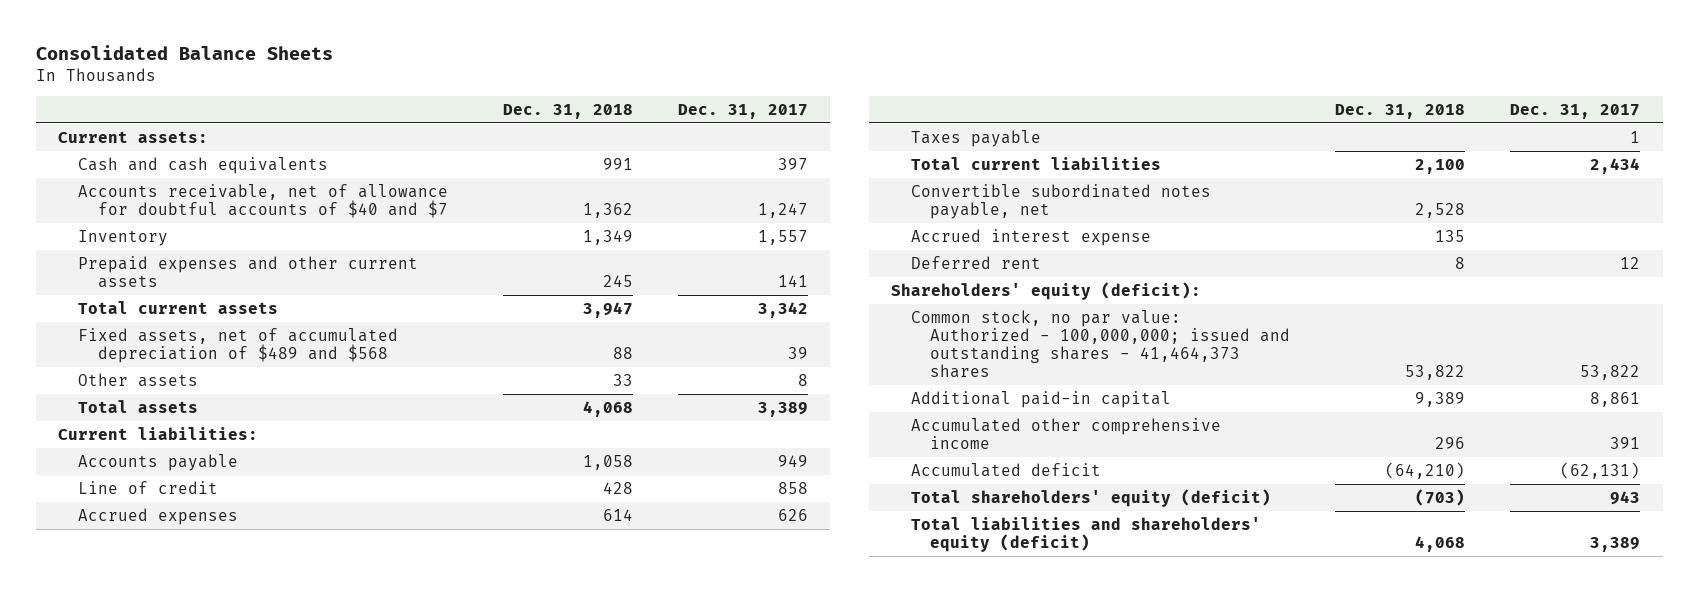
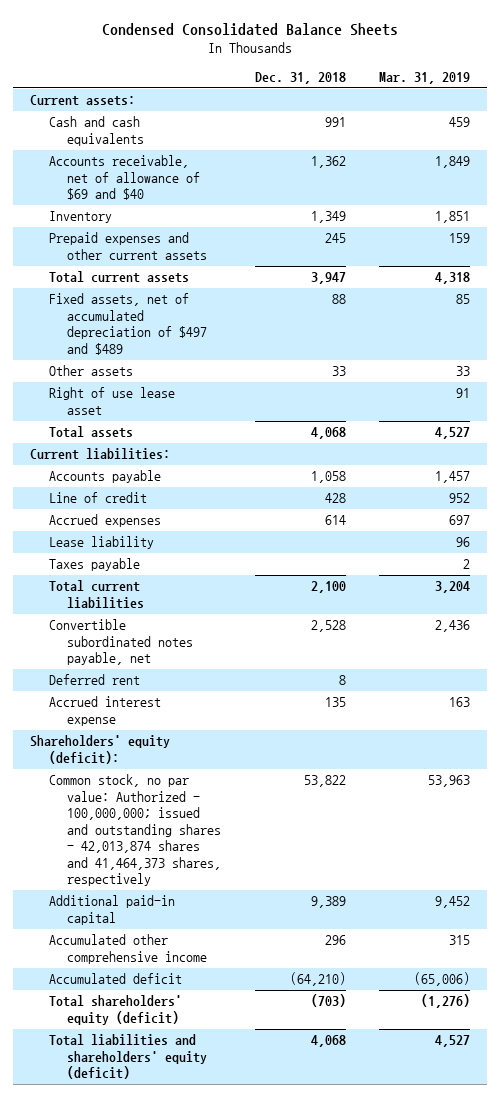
- Consolidated Balance Sheets
+ Condensed Consolidated Balance Sheets
- | Dec. 31, 2018 | Dec. 31, 2017
+ | Dec. 31, 2018 | Mar. 31, 2019
- Accounts receivable, net of allowance for doubtful accounts of $40 and $7 | 1,362 | 1,247
+ Accounts receivable, net of allowance of $69 and $40 | 1,362 | 1,849
- Fixed assets, net of accumulated depreciation of $489 and $568 | 88 | 39
+ Fixed assets, net of accumulated depreciation of $497 and $489 | 88 | 85
+ Right of use lease asset | | 91
+ Lease liability | | 96
moved down: Accrued interest expense | 135 | 163
- Common stock, no par value: Authorized - 100,000,000; issued and outstanding shares - 41,464,373 shares | 53,822 | 53,822
+ Common stock, no par value: Authorized - 100,000,000; issued and outstanding shares - 42,013,874 shares and 41,464,373 shares, respectively | 53,822 | 53,963

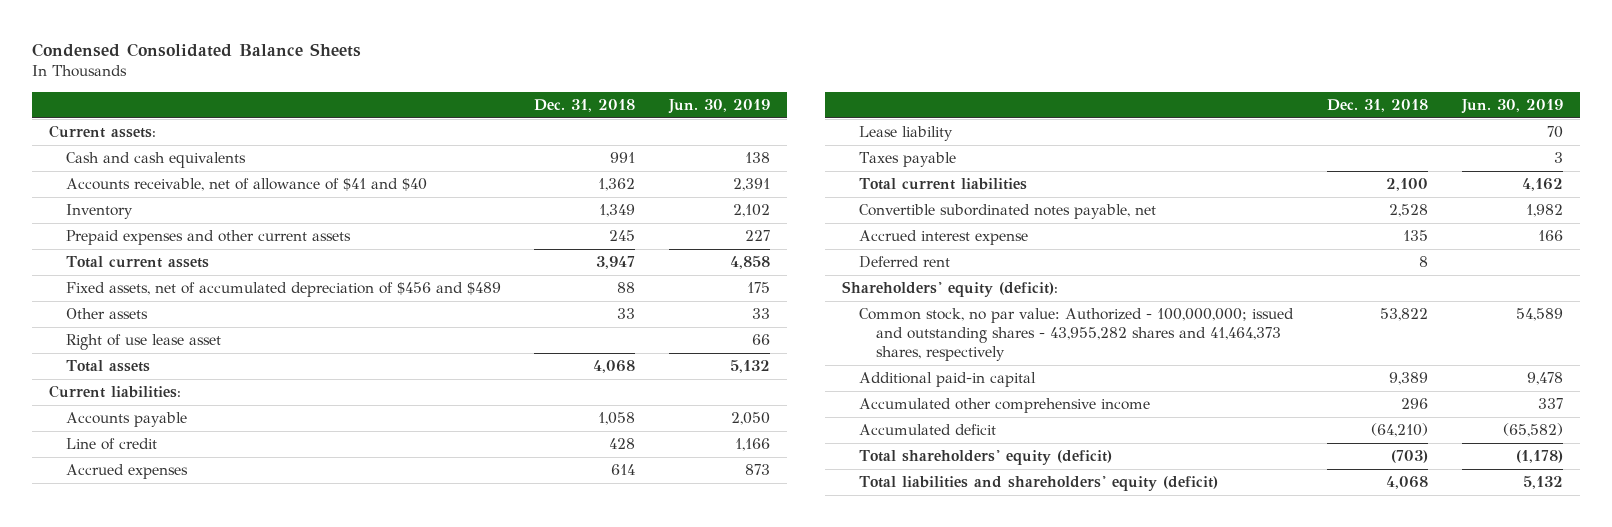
- | Dec. 31, 2018 | Mar. 31, 2019
+ | Dec. 31, 2018 | Jun. 30, 2019
- Accounts receivable, net of allowance of $69 and $40 | 1,362 | 1,849
+ Accounts receivable, net of allowance of $41 and $40 | 1,362 | 2,391
- Fixed assets, net of accumulated depreciation of $497 and $489 | 88 | 85
+ Fixed assets, net of accumulated depreciation of $456 and $489 | 88 | 175
moved down: Deferred rent | 8 |
- Common stock, no par value: Authorized - 100,000,000; issued and outstanding shares - 42,013,874 shares and 41,464,373 shares, respectively | 53,822 | 53,963
+ Common stock, no par value: Authorized - 100,000,000; issued and outstanding shares - 43,955,282 shares and 41,464,373 shares, respectively | 53,822 | 54,589

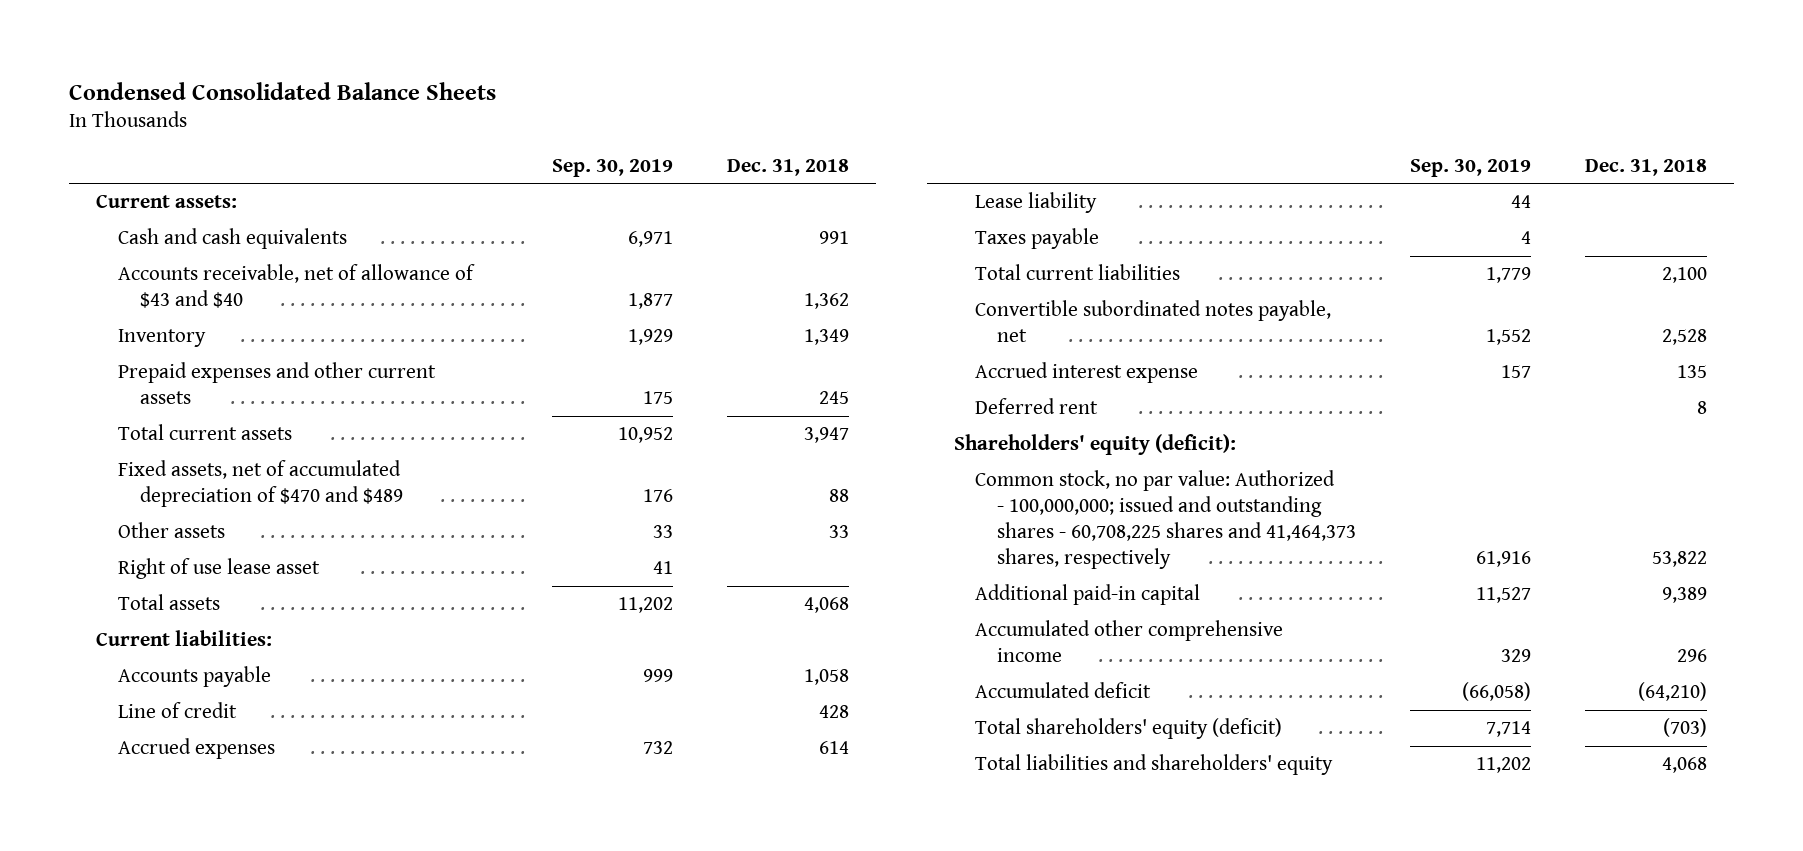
- | Dec. 31, 2018 | Jun. 30, 2019
+ | Sep. 30, 2019 | Dec. 31, 2018
- Accounts receivable, net of allowance of $41 and $40 | 1,362 | 2,391
+ Accounts receivable, net of allowance of $43 and $40 | 1,877 | 1,362
- Fixed assets, net of accumulated depreciation of $456 and $489 | 88 | 175
+ Fixed assets, net of accumulated depreciation of $470 and $489 | 176 | 88
- Common stock, no par value: Authorized - 100,000,000; issued and outstanding shares - 43,955,282 shares and 41,464,373 shares, respectively | 53,822 | 54,589
+ Common stock, no par value: Authorized - 100,000,000; issued and outstanding shares - 60,708,225 shares and 41,464,373 shares, respectively | 61,916 | 53,822
- Total liabilities and shareholders' equity (deficit) | 4,068 | 5,132
+ Total liabilities and shareholders' equity | 11,202 | 4,068

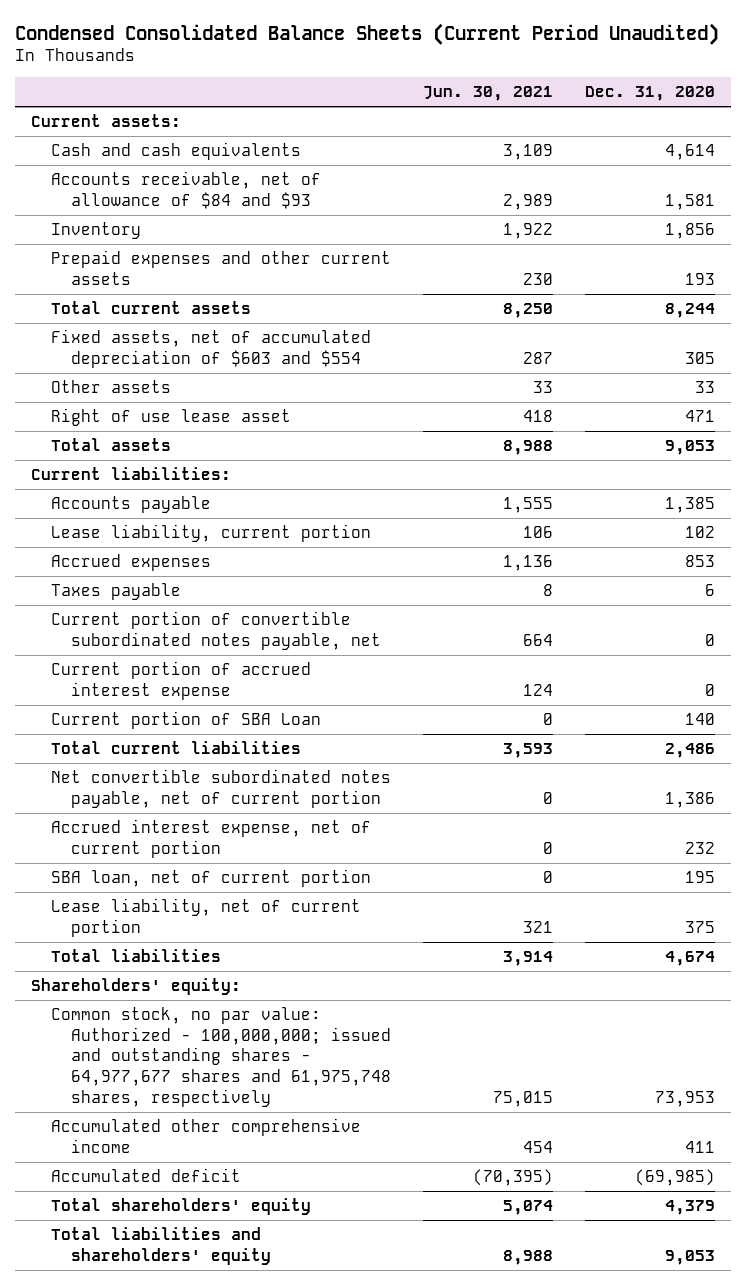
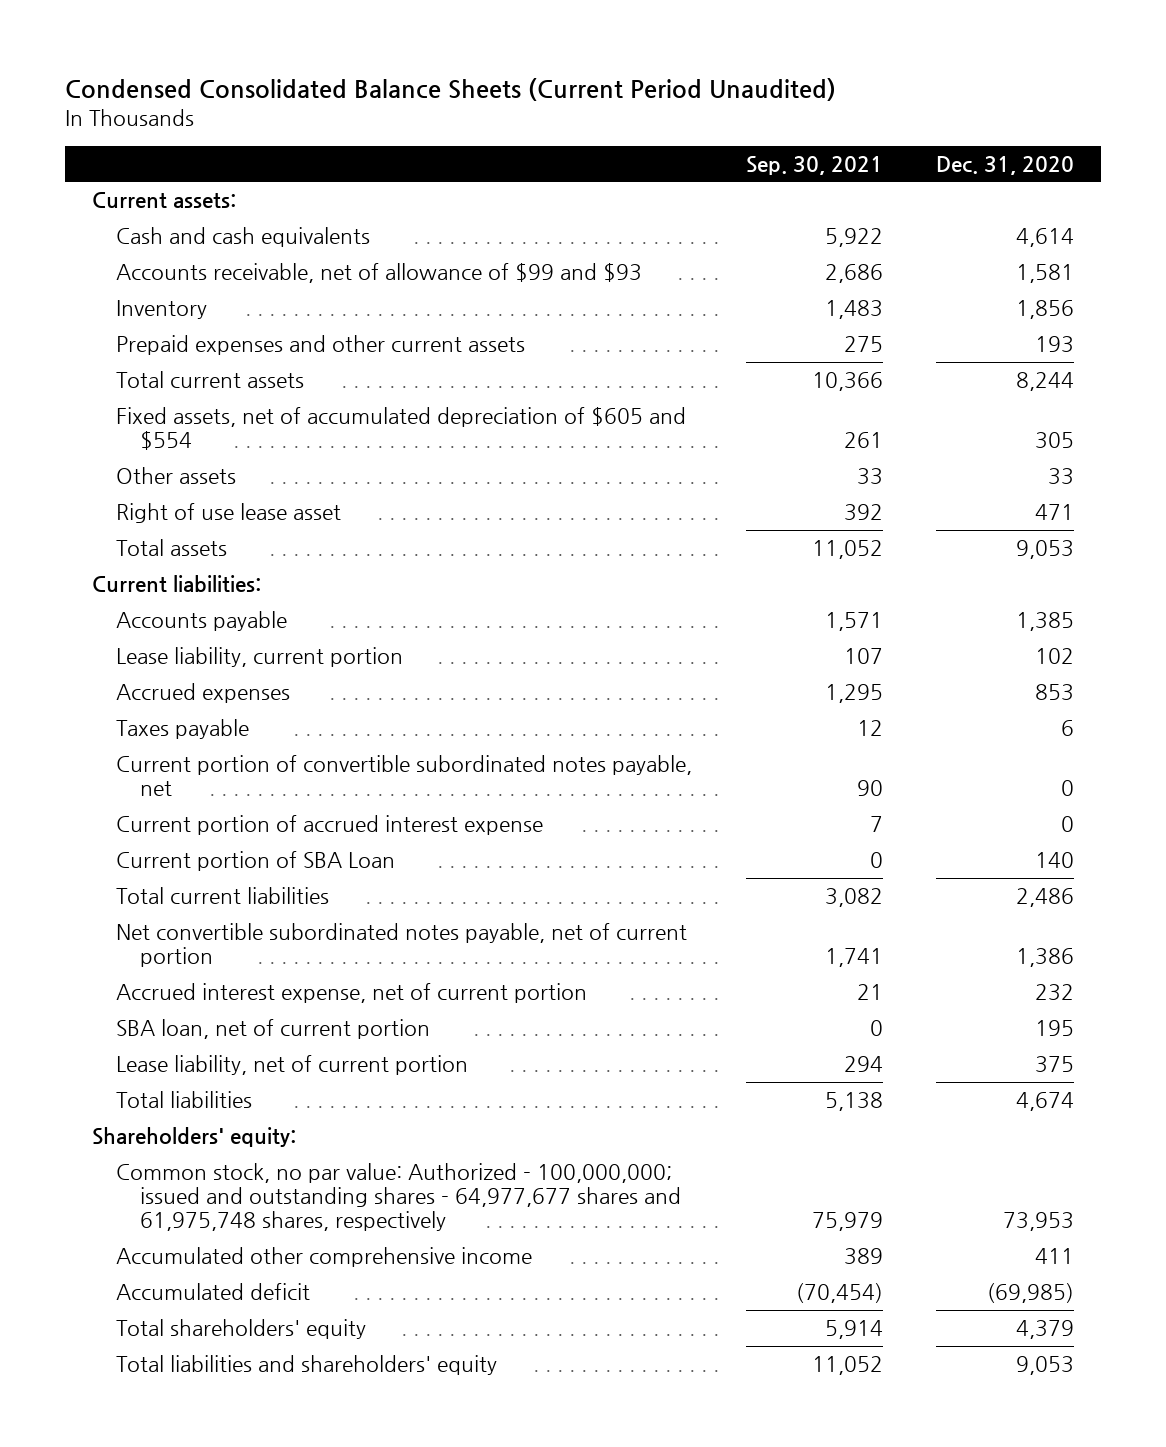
- | Jun. 30, 2021 | Dec. 31, 2020
+ | Sep. 30, 2021 | Dec. 31, 2020
- Accounts receivable, net of allowance of $84 and $93 | 2,989 | 1,581
+ Accounts receivable, net of allowance of $99 and $93 | 2,686 | 1,581
- Fixed assets, net of accumulated depreciation of $603 and $554 | 287 | 305
+ Fixed assets, net of accumulated depreciation of $605 and $554 | 261 | 305

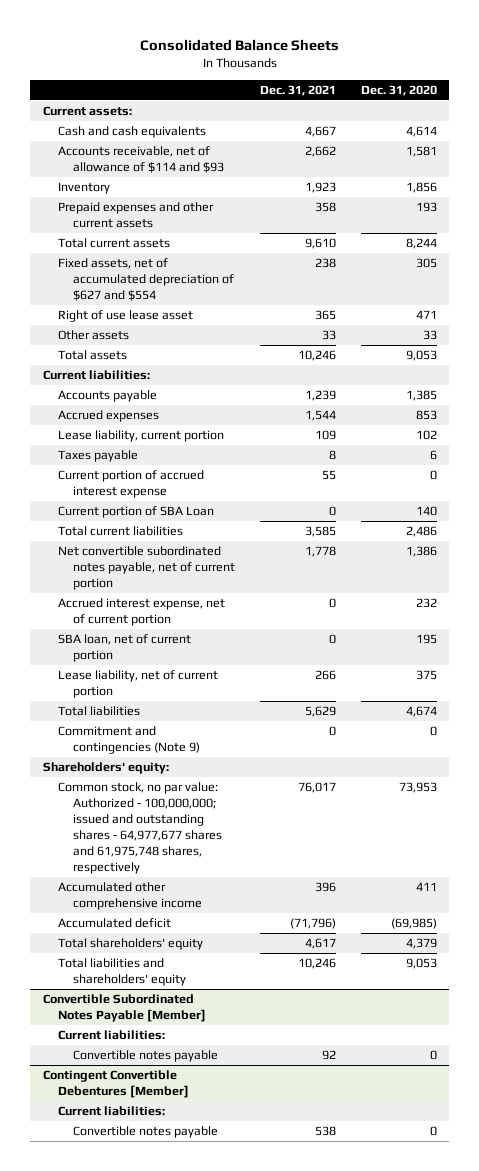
- Condensed Consolidated Balance Sheets (Current Period Unaudited)
+ Consolidated Balance Sheets
- | Sep. 30, 2021 | Dec. 31, 2020
+ | Dec. 31, 2021 | Dec. 31, 2020
- Accounts receivable, net of allowance of $99 and $93 | 2,686 | 1,581
+ Accounts receivable, net of allowance of $114 and $93 | 2,662 | 1,581
- Fixed assets, net of accumulated depreciation of $605 and $554 | 261 | 305
+ Fixed assets, net of accumulated depreciation of $627 and $554 | 238 | 305
moved down: Other assets | 33 | 33
moved down: Lease liability, current portion | 109 | 102
- Current portion of convertible subordinated notes payable, net | 90 | 0
+ Commitment and contingencies (Note 9) | 0 | 0
+ Convertible Subordinated Notes Payable [Member]
+ Current liabilities:
+ Convertible notes payable | 92 | 0
+ Contingent Convertible Debentures [Member]
+ Current liabilities:
+ Convertible notes payable | 538 | 0

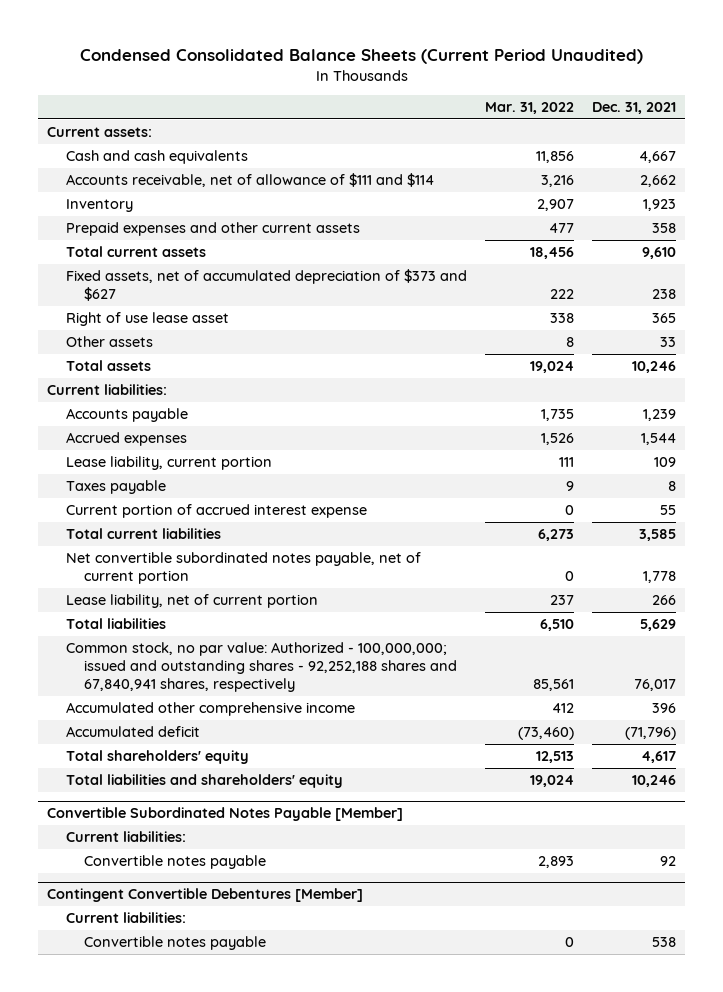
- Consolidated Balance Sheets
+ Condensed Consolidated Balance Sheets (Current Period Unaudited)
- | Dec. 31, 2021 | Dec. 31, 2020
+ | Mar. 31, 2022 | Dec. 31, 2021
- Accounts receivable, net of allowance of $114 and $93 | 2,662 | 1,581
+ Accounts receivable, net of allowance of $111 and $114 | 3,216 | 2,662
- Fixed assets, net of accumulated depreciation of $627 and $554 | 238 | 305
+ Fixed assets, net of accumulated depreciation of $373 and $627 | 222 | 238
- Current portion of SBA Loan | 0 | 140
- Accrued interest expense, net of current portion | 0 | 232
- SBA loan, net of current portion | 0 | 195
- Commitment and contingencies (Note 9) | 0 | 0
- Shareholders' equity:
- Common stock, no par value: Authorized - 100,000,000; issued and outstanding shares - 64,977,677 shares and 61,975,748 shares, respectively | 76,017 | 73,953
+ Common stock, no par value: Authorized - 100,000,000; issued and outstanding shares - 92,252,188 shares and 67,840,941 shares, respectively | 85,561 | 76,017

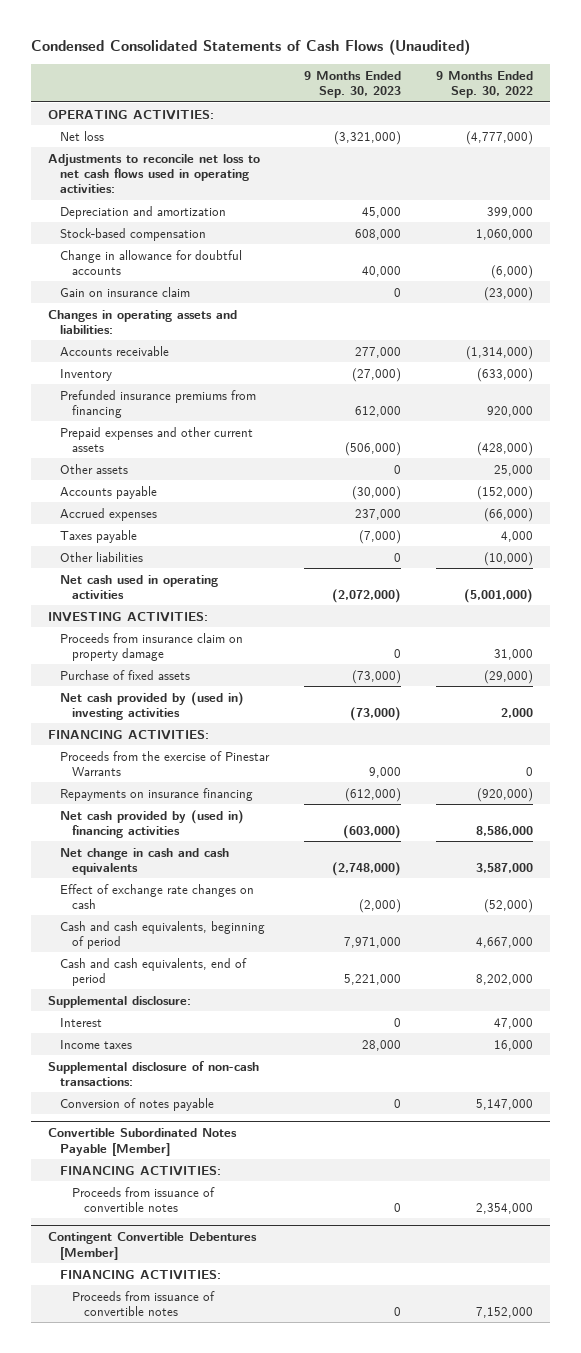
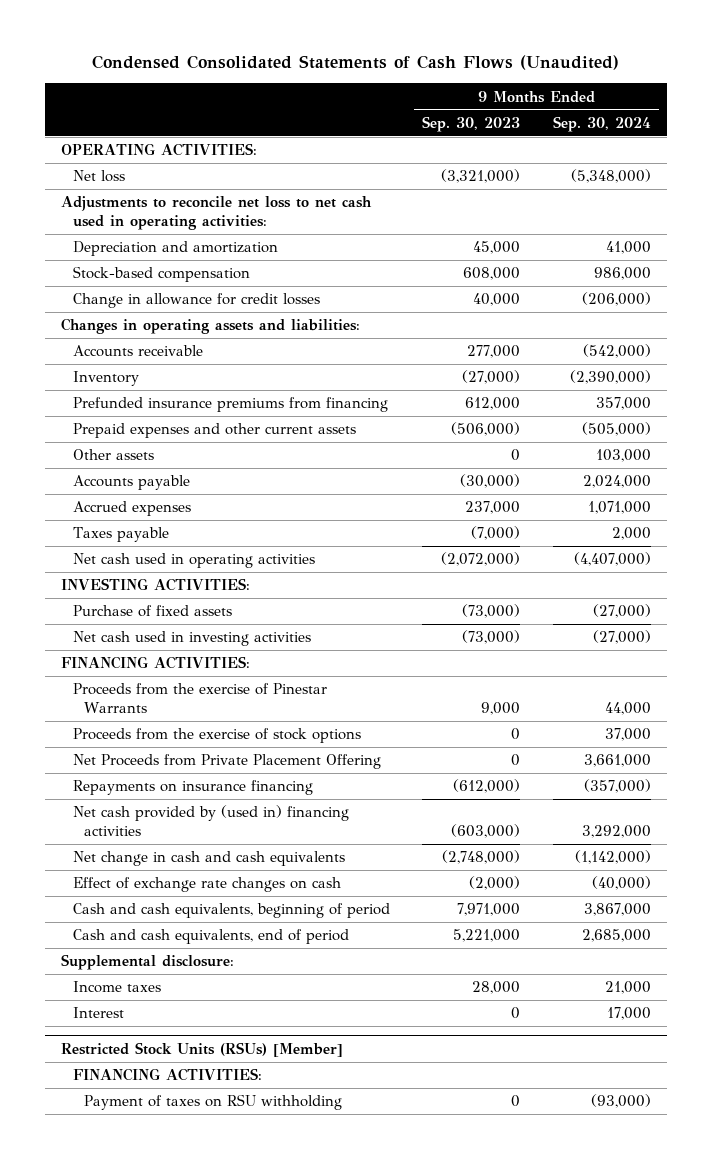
- | 9 Months Ended Sep. 30, 2023 | 9 Months Ended Sep. 30, 2022
+ | 9 Months Ended Sep. 30, 2023 | 9 Months Ended Sep. 30, 2024
- Adjustments to reconcile net loss to net cash flows used in operating activities:
+ Adjustments to reconcile net loss to net cash used in operating activities:
- Change in allowance for doubtful accounts | 40,000 | (6,000)
- Gain on insurance claim | 0 | (23,000)
+ Change in allowance for credit losses | 40,000 | (206,000)
- Other liabilities | 0 | (10,000)
- Proceeds from insurance claim on property damage | 0 | 31,000
- Net cash provided by (used in) investing activities | (73,000) | 2,000
+ Net cash used in investing activities | (73,000) | (27,000)
+ Proceeds from the exercise of stock options | 0 | 37,000
+ Net Proceeds from Private Placement Offering | 0 | 3,661,000
- Supplemental disclosure of non-cash transactions:
- Conversion of notes payable | 0 | 5,147,000
- Convertible Subordinated Notes Payable [Member]
- FINANCING ACTIVITIES:
- Proceeds from issuance of convertible notes | 0 | 2,354,000
- Contingent Convertible Debentures [Member]
moved down: Interest | 0 | 17,000
+ Restricted Stock Units (RSUs) [Member]
- Proceeds from issuance of convertible notes | 0 | 7,152,000
+ Payment of taxes on RSU withholding | 0 | (93,000)

